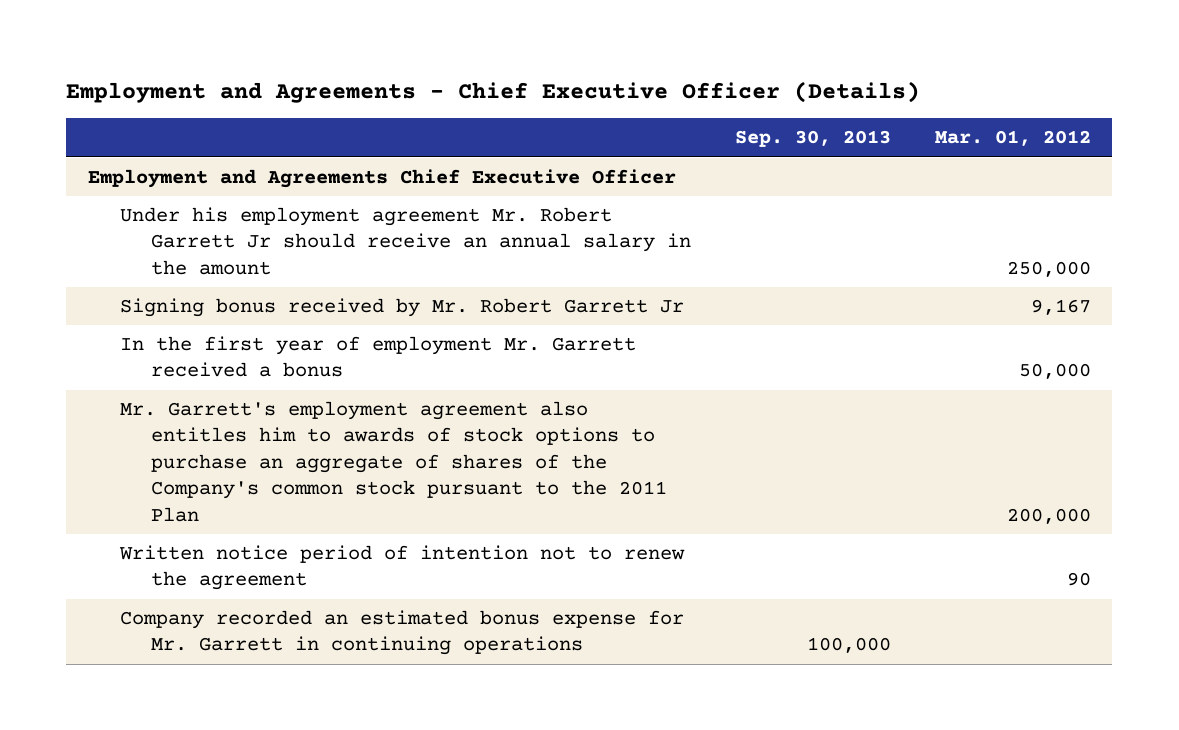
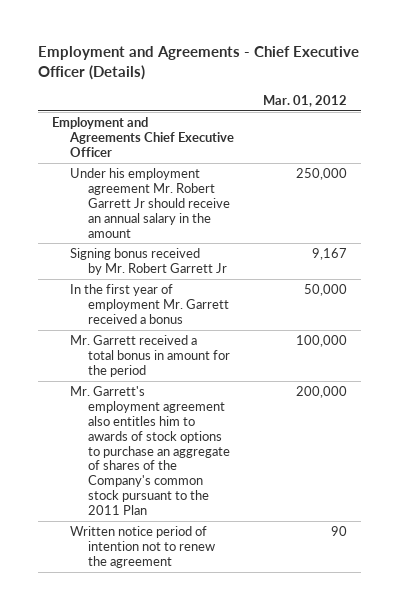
- | Sep. 30, 2013 | Mar. 01, 2012
+ | Mar. 01, 2012
+ Mr. Garrett received a total bonus in amount for the period | 100,000
- Company recorded an estimated bonus expense for Mr. Garrett in continuing operations | 100,000 |

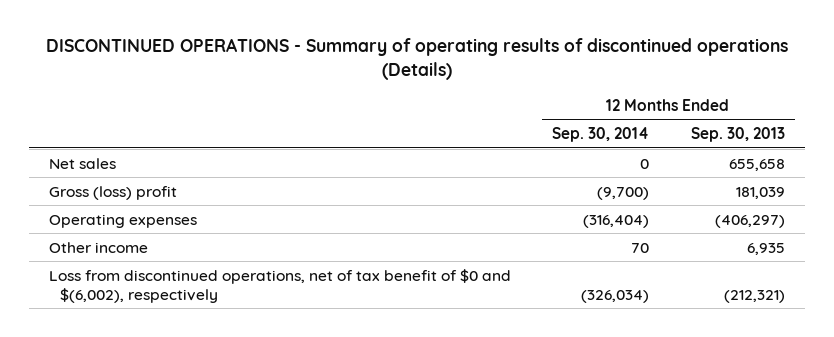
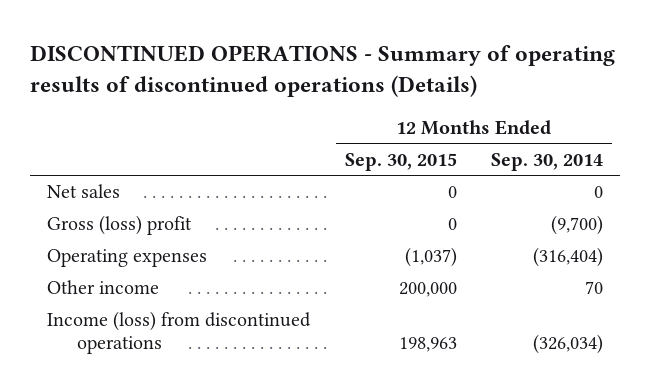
- | 12 Months Ended Sep. 30, 2014 | 12 Months Ended Sep. 30, 2013
+ | 12 Months Ended Sep. 30, 2015 | 12 Months Ended Sep. 30, 2014
- Loss from discontinued operations, net of tax benefit of $0 and $(6,002), respectively | (326,034) | (212,321)
+ Income (loss) from discontinued operations | 198,963 | (326,034)

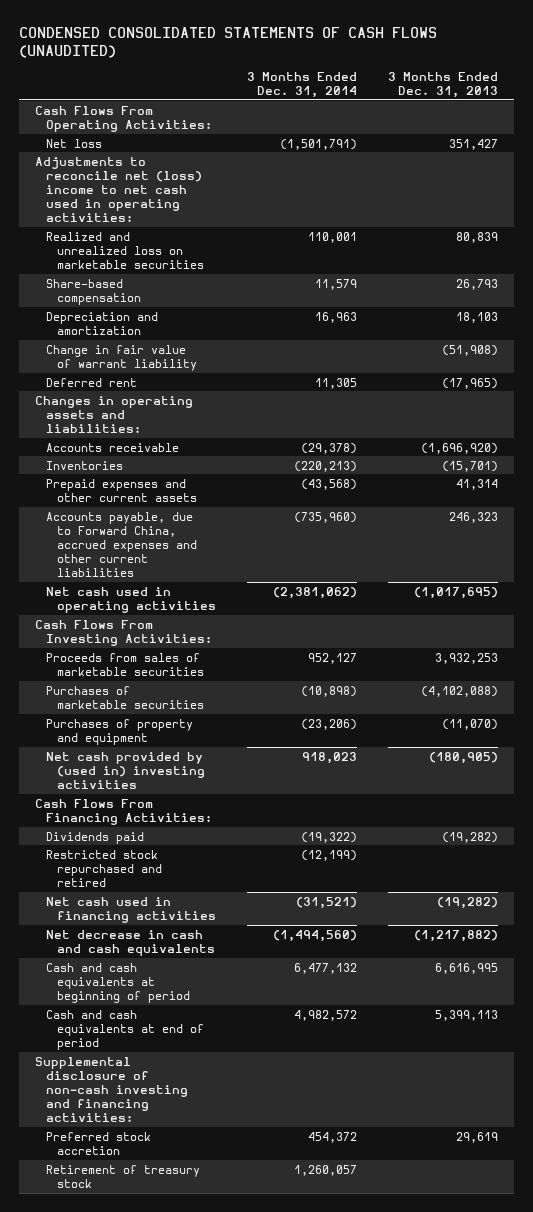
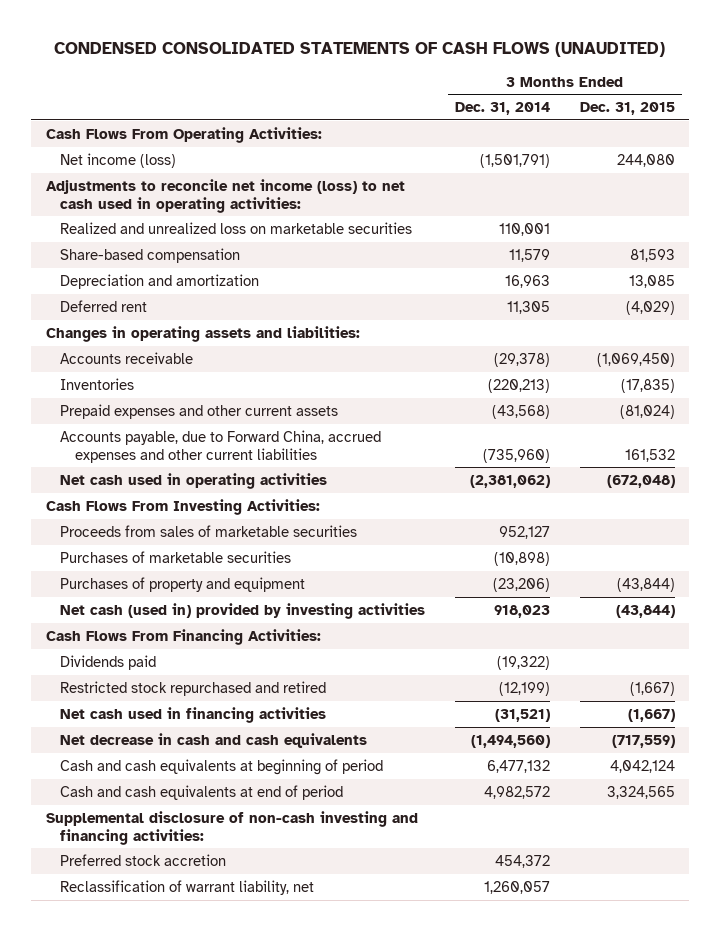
- | 3 Months Ended Dec. 31, 2014 | 3 Months Ended Dec. 31, 2013
+ | 3 Months Ended Dec. 31, 2014 | 3 Months Ended Dec. 31, 2015
- Net loss | (1,501,791) | 351,427
- Adjustments to reconcile net (loss) income to net cash used in operating activities:
+ Net income (loss) | (1,501,791) | 244,080
+ Adjustments to reconcile net income (loss) to net cash used in operating activities:
- Change in fair value of warrant liability | | (51,908)
- Net cash provided by (used in) investing activities | 918,023 | (180,905)
+ Net cash (used in) provided by investing activities | 918,023 | (43,844)
- Retirement of treasury stock | 1,260,057 |
+ Reclassification of warrant liability, net | 1,260,057 |

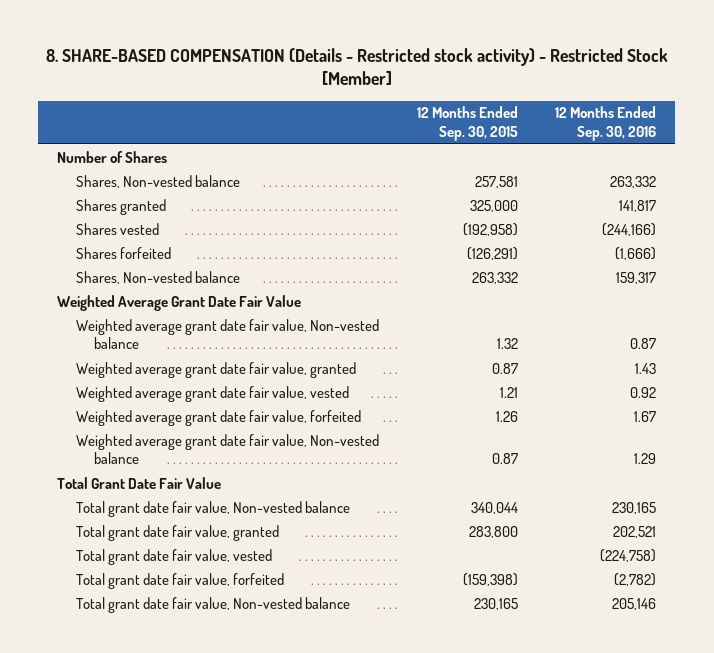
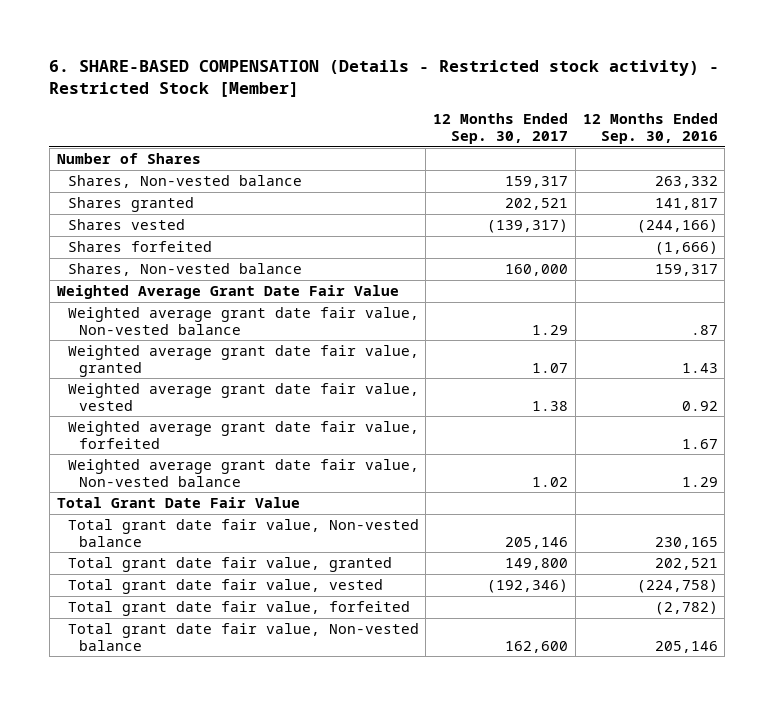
- 8. SHARE-BASED COMPENSATION (Details - Restricted stock activity) - Restricted Stock [Member]
+ 6. SHARE-BASED COMPENSATION (Details - Restricted stock activity) - Restricted Stock [Member]
- | 12 Months Ended Sep. 30, 2015 | 12 Months Ended Sep. 30, 2016
+ | 12 Months Ended Sep. 30, 2017 | 12 Months Ended Sep. 30, 2016
- Weighted average grant date fair value, Non-vested balance | 1.32 | 0.87
+ Weighted average grant date fair value, Non-vested balance | 1.29 | .87

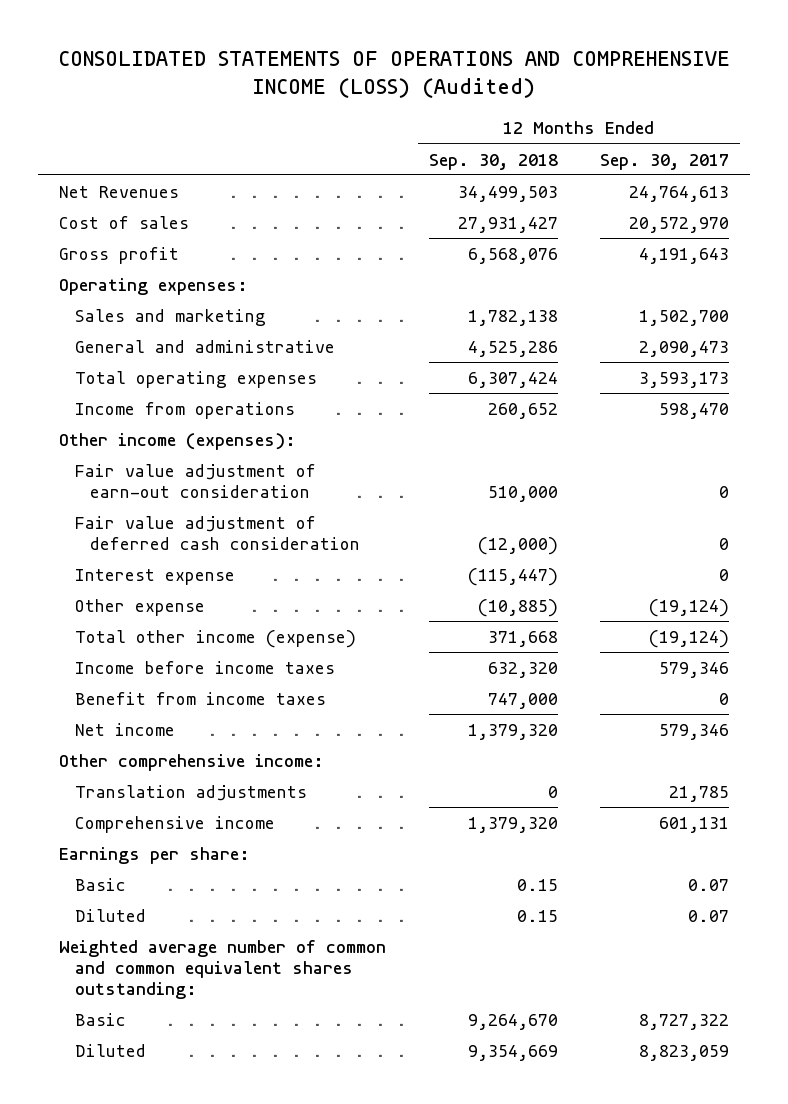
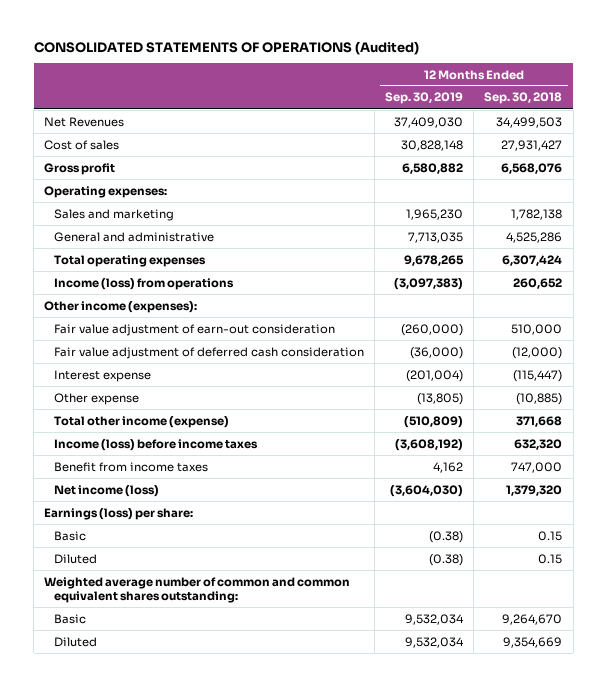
- CONSOLIDATED STATEMENTS OF OPERATIONS AND COMPREHENSIVE INCOME (LOSS) (Audited)
+ CONSOLIDATED STATEMENTS OF OPERATIONS (Audited)
- | 12 Months Ended Sep. 30, 2018 | 12 Months Ended Sep. 30, 2017
+ | 12 Months Ended Sep. 30, 2019 | 12 Months Ended Sep. 30, 2018
- Income from operations | 260,652 | 598,470
+ Income (loss) from operations | (3,097,383) | 260,652
- Income before income taxes | 632,320 | 579,346
+ Income (loss) before income taxes | (3,608,192) | 632,320
- Net income | 1,379,320 | 579,346
- Other comprehensive income:
- Translation adjustments | 0 | 21,785
- Comprehensive income | 1,379,320 | 601,131
- Earnings per share:
+ Net income (loss) | (3,604,030) | 1,379,320
+ Earnings (loss) per share:

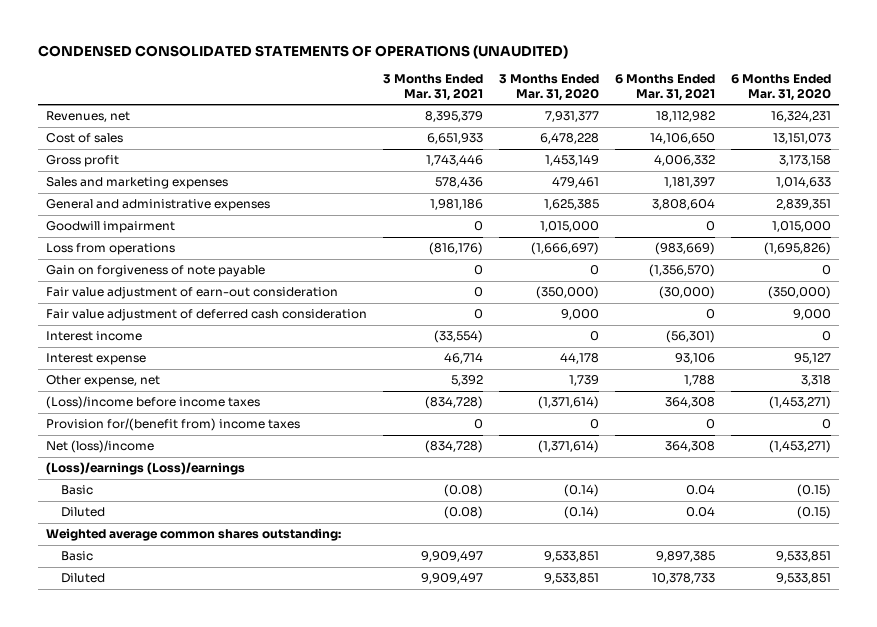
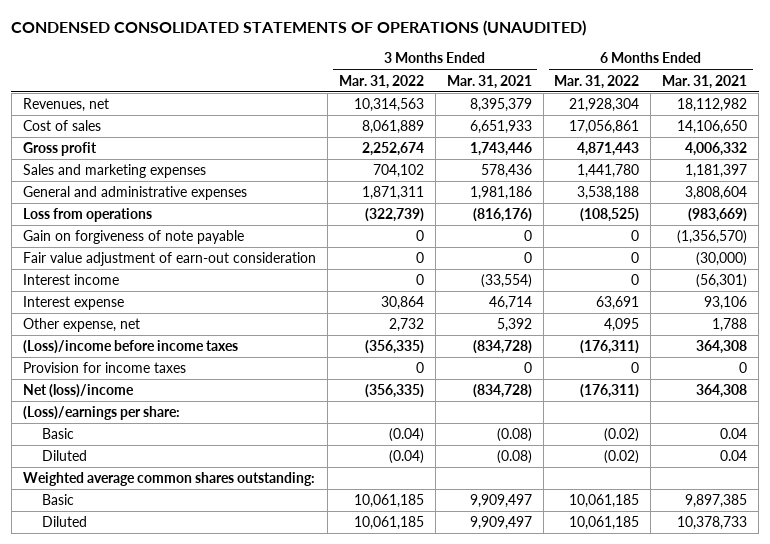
- | 3 Months Ended Mar. 31, 2021 | 3 Months Ended Mar. 31, 2020 | 6 Months Ended Mar. 31, 2021 | 6 Months Ended Mar. 31, 2020
+ | 3 Months Ended Mar. 31, 2022 | 3 Months Ended Mar. 31, 2021 | 6 Months Ended Mar. 31, 2022 | 6 Months Ended Mar. 31, 2021
- Goodwill impairment | 0 | 1,015,000 | 0 | 1,015,000
- Fair value adjustment of deferred cash consideration | 0 | 9,000 | 0 | 9,000
- Provision for/(benefit from) income taxes | 0 | 0 | 0 | 0
+ Provision for income taxes | 0 | 0 | 0 | 0
- (Loss)/earnings (Loss)/earnings
+ (Loss)/earnings per share:

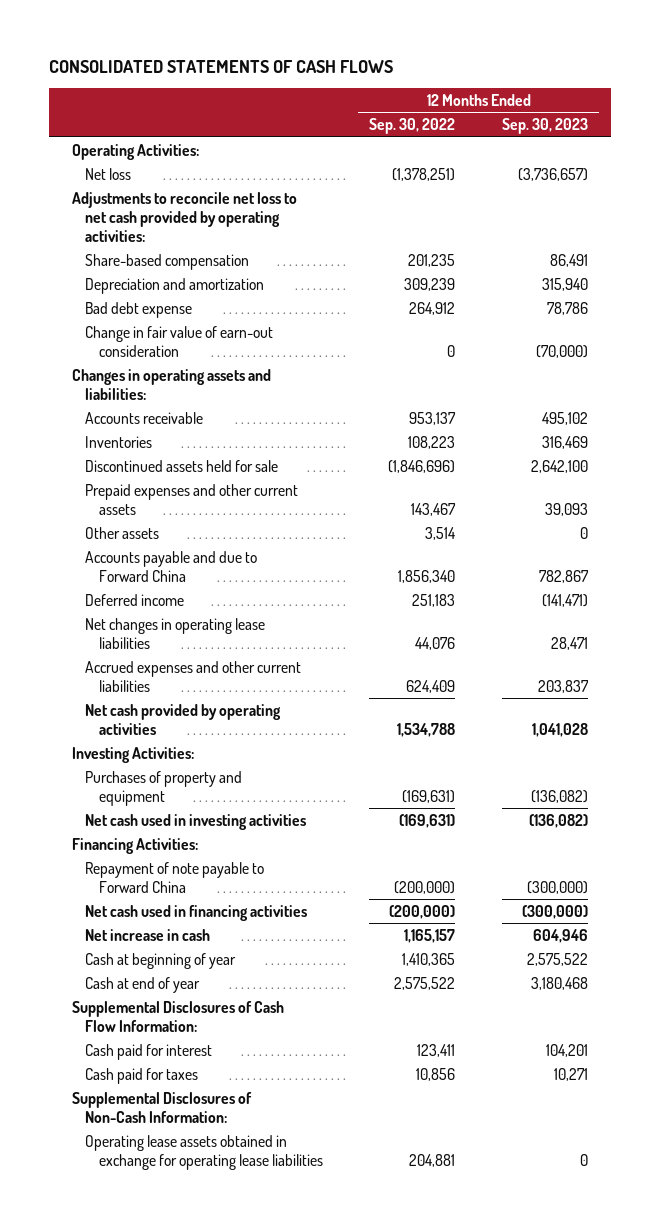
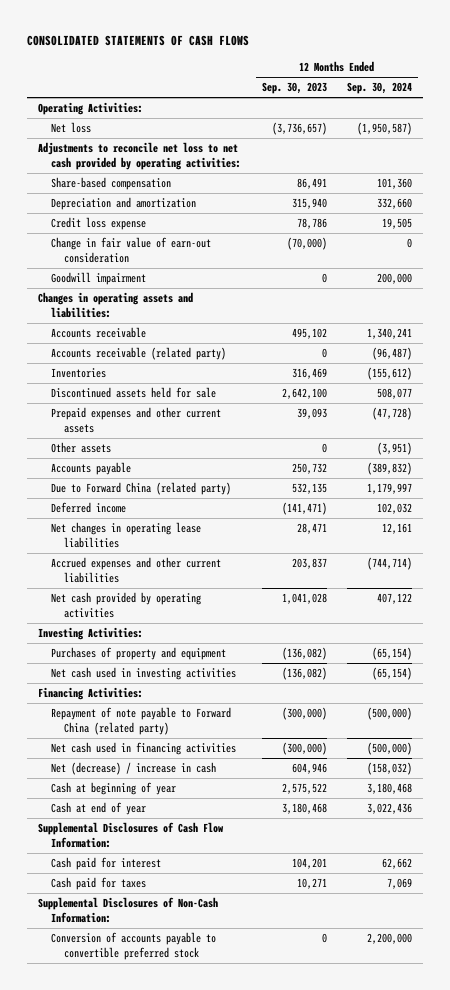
- | 12 Months Ended Sep. 30, 2022 | 12 Months Ended Sep. 30, 2023
+ | 12 Months Ended Sep. 30, 2023 | 12 Months Ended Sep. 30, 2024
- Bad debt expense | 264,912 | 78,786
+ Credit loss expense | 78,786 | 19,505
+ Goodwill impairment | 0 | 200,000
+ Accounts receivable (related party) | 0 | (96,487)
- Accounts payable and due to Forward China | 1,856,340 | 782,867
+ Accounts payable | 250,732 | (389,832)
+ Due to Forward China (related party) | 532,135 | 1,179,997
- Repayment of note payable to Forward China | (200,000) | (300,000)
+ Repayment of note payable to Forward China (related party) | (300,000) | (500,000)
- Net increase in cash | 1,165,157 | 604,946
+ Net (decrease) / increase in cash | 604,946 | (158,032)
- Operating lease assets obtained in exchange for operating lease liabilities | 204,881 | 0
+ Conversion of accounts payable to convertible preferred stock | 0 | 2,200,000

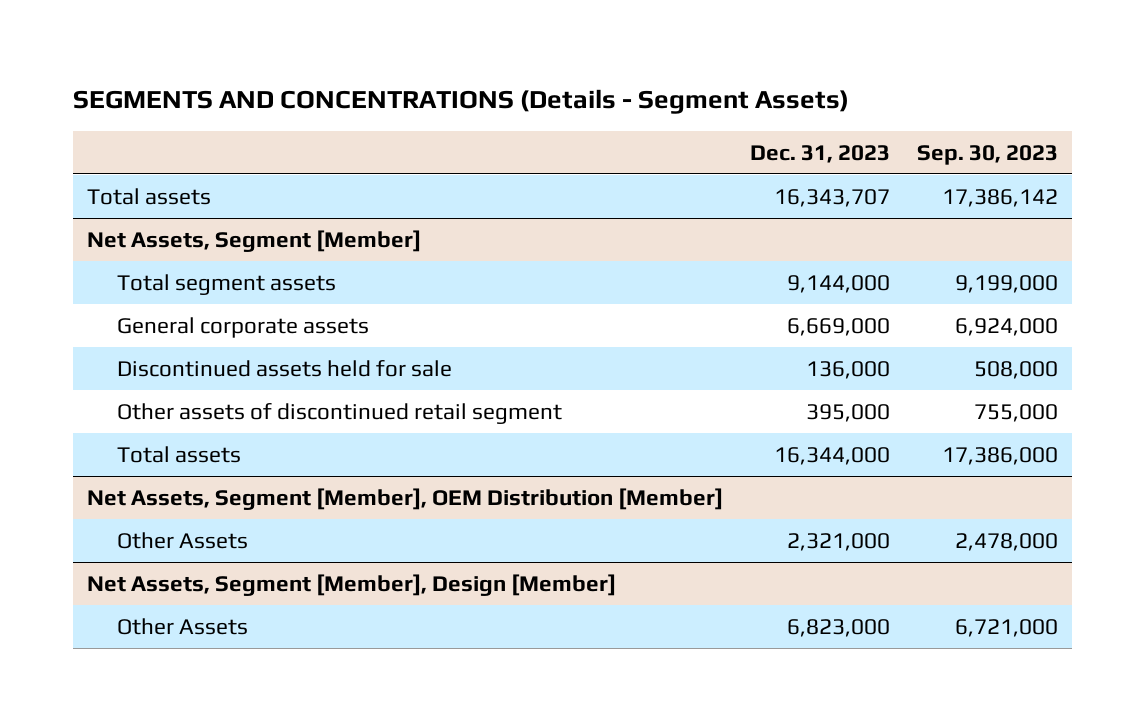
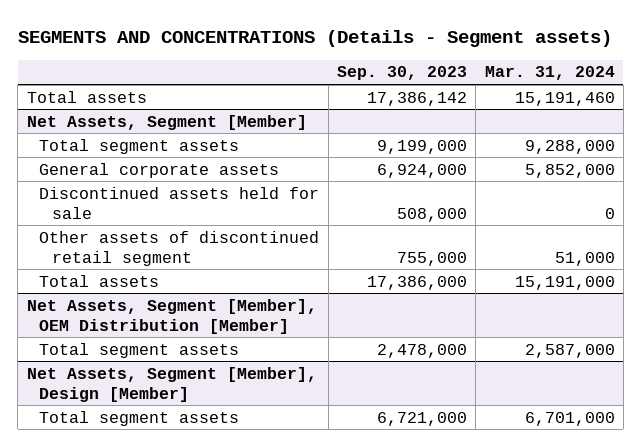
- SEGMENTS AND CONCENTRATIONS (Details - Segment Assets)
+ SEGMENTS AND CONCENTRATIONS (Details - Segment assets)
- | Dec. 31, 2023 | Sep. 30, 2023
+ | Sep. 30, 2023 | Mar. 31, 2024
@ Net Assets, Segment [Member], OEM Distribution [Member]
- Other Assets | 2,321,000 | 2,478,000
+ Total segment assets | 2,478,000 | 2,587,000
@ Net Assets, Segment [Member], Design [Member]
- Other Assets | 6,823,000 | 6,721,000
+ Total segment assets | 6,721,000 | 6,701,000

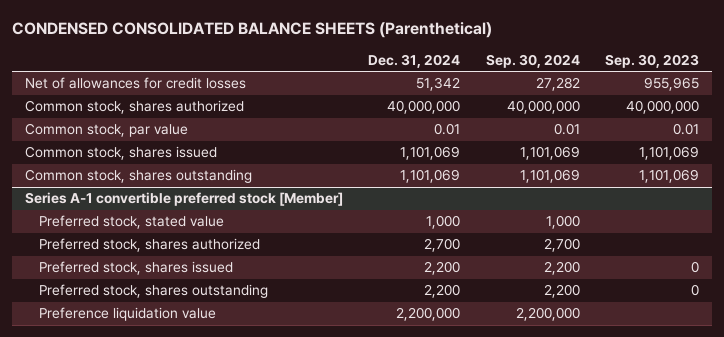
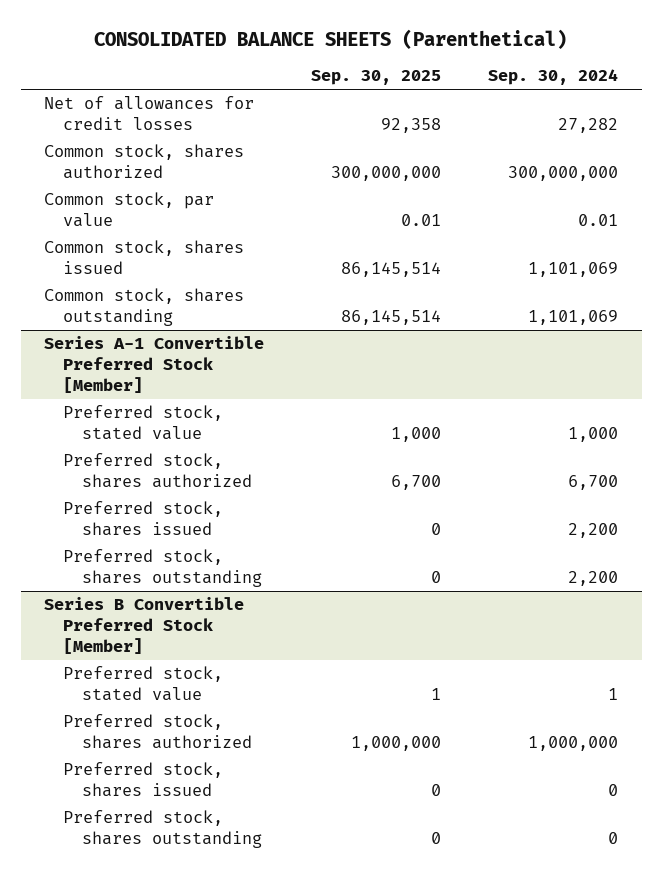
- CONDENSED CONSOLIDATED BALANCE SHEETS (Parenthetical)
+ CONSOLIDATED BALANCE SHEETS (Parenthetical)
- | Dec. 31, 2024 | Sep. 30, 2024 | Sep. 30, 2023
+ | Sep. 30, 2025 | Sep. 30, 2024
- Common stock, shares authorized | 40,000,000 | 40,000,000 | 40,000,000
+ Common stock, shares authorized | 300,000,000 | 300,000,000
- Series A-1 convertible preferred stock [Member]
+ Series A-1 Convertible Preferred Stock [Member]
- Preferred stock, shares authorized | 2,700 | 2,700 |
+ Preferred stock, shares authorized | 6,700 | 6,700
- Preference liquidation value | 2,200,000 | 2,200,000 |
+ Series B Convertible Preferred Stock [Member]
+ Preferred stock, stated value | 1 | 1
+ Preferred stock, shares authorized | 1,000,000 | 1,000,000
+ Preferred stock, shares issued | 0 | 0
+ Preferred stock, shares outstanding | 0 | 0

